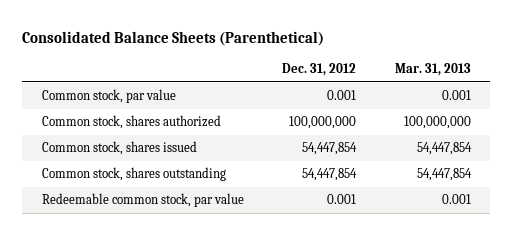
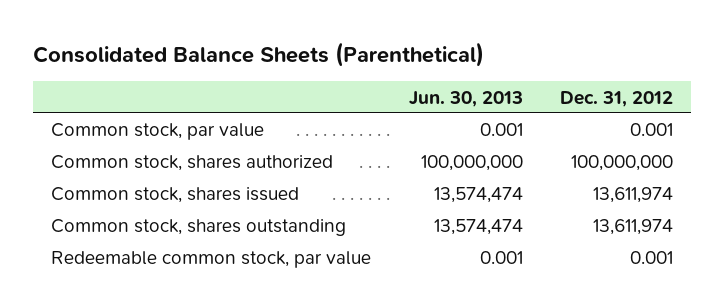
- | Dec. 31, 2012 | Mar. 31, 2013
+ | Jun. 30, 2013 | Dec. 31, 2012
- Common stock, shares issued | 54,447,854 | 54,447,854
- Common stock, shares outstanding | 54,447,854 | 54,447,854
+ Common stock, shares issued | 13,574,474 | 13,611,974
+ Common stock, shares outstanding | 13,574,474 | 13,611,974

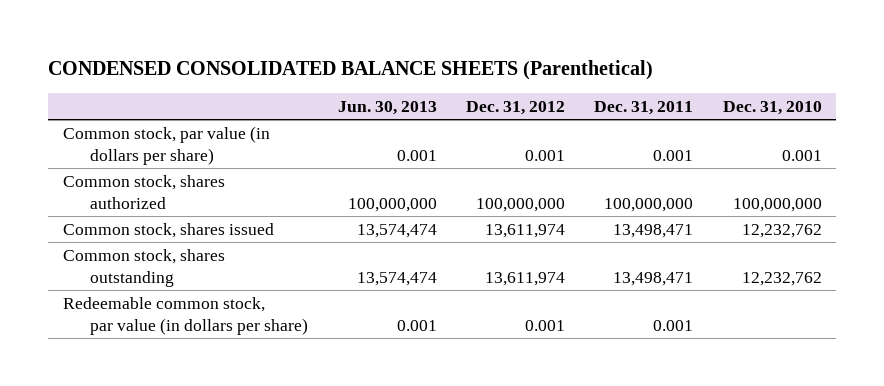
- Consolidated Balance Sheets (Parenthetical)
+ CONDENSED CONSOLIDATED BALANCE SHEETS (Parenthetical)
- | Jun. 30, 2013 | Dec. 31, 2012
+ | Jun. 30, 2013 | Dec. 31, 2012 | Dec. 31, 2011 | Dec. 31, 2010
- Common stock, par value | 0.001 | 0.001
+ Common stock, par value (in dollars per share) | 0.001 | 0.001 | 0.001 | 0.001
- Redeemable common stock, par value | 0.001 | 0.001
+ Redeemable common stock, par value (in dollars per share) | 0.001 | 0.001 | 0.001 |

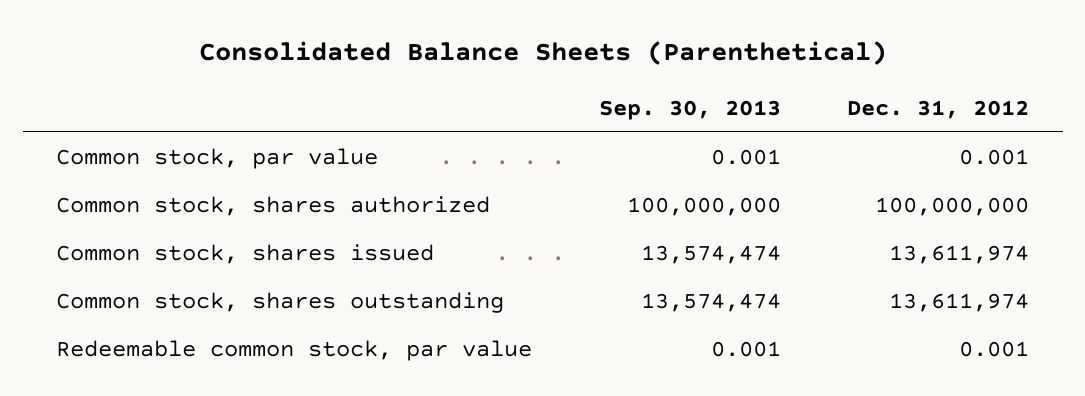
- CONDENSED CONSOLIDATED BALANCE SHEETS (Parenthetical)
+ Consolidated Balance Sheets (Parenthetical)
- | Jun. 30, 2013 | Dec. 31, 2012 | Dec. 31, 2011 | Dec. 31, 2010
+ | Sep. 30, 2013 | Dec. 31, 2012
- Common stock, par value (in dollars per share) | 0.001 | 0.001 | 0.001 | 0.001
+ Common stock, par value | 0.001 | 0.001
- Redeemable common stock, par value (in dollars per share) | 0.001 | 0.001 | 0.001 |
+ Redeemable common stock, par value | 0.001 | 0.001

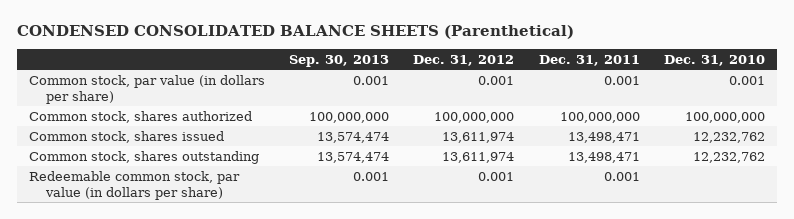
- Consolidated Balance Sheets (Parenthetical)
+ CONDENSED CONSOLIDATED BALANCE SHEETS (Parenthetical)
- | Sep. 30, 2013 | Dec. 31, 2012
+ | Sep. 30, 2013 | Dec. 31, 2012 | Dec. 31, 2011 | Dec. 31, 2010
- Common stock, par value | 0.001 | 0.001
+ Common stock, par value (in dollars per share) | 0.001 | 0.001 | 0.001 | 0.001
- Redeemable common stock, par value | 0.001 | 0.001
+ Redeemable common stock, par value (in dollars per share) | 0.001 | 0.001 | 0.001 |

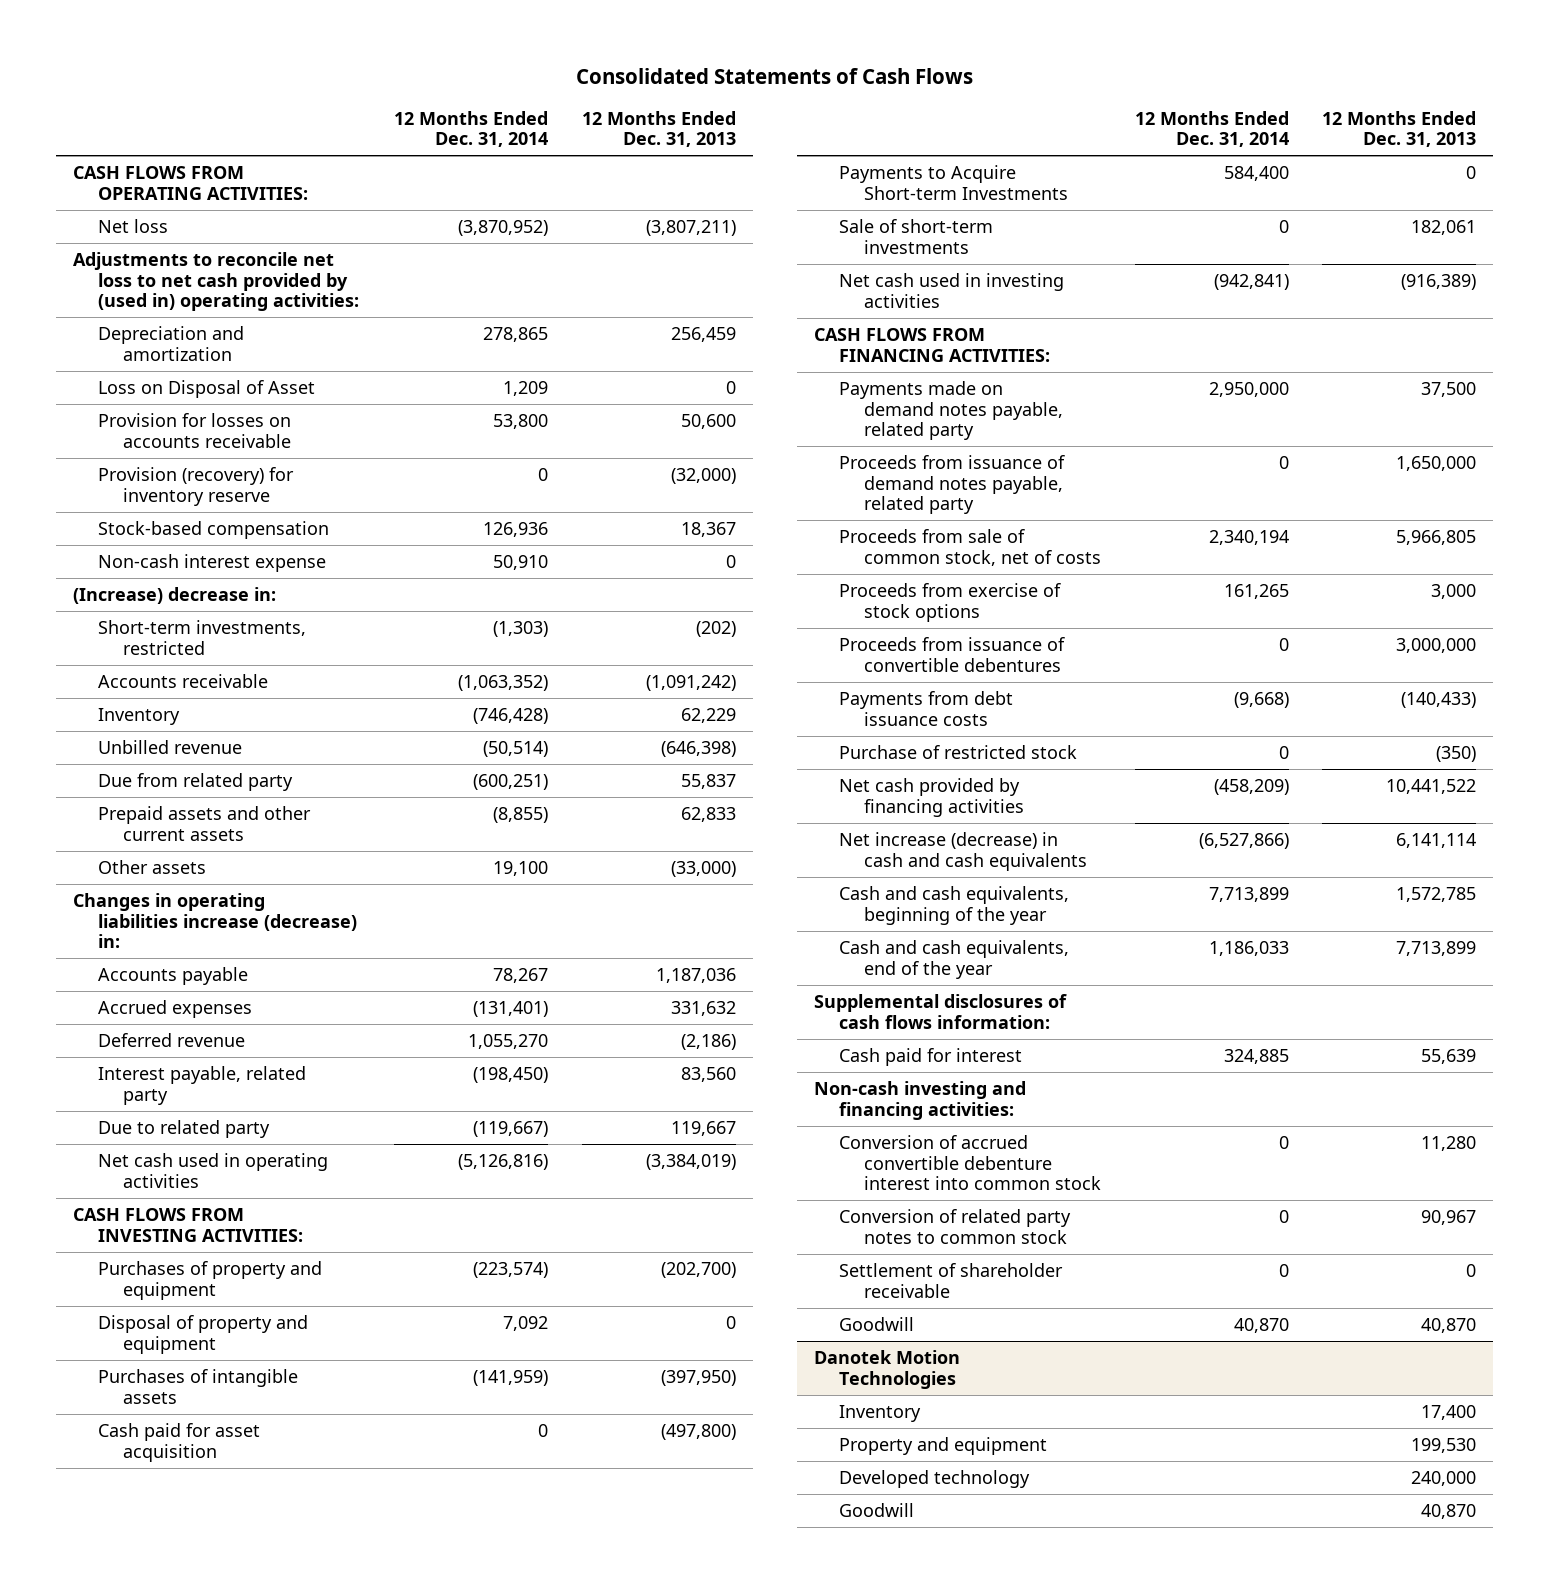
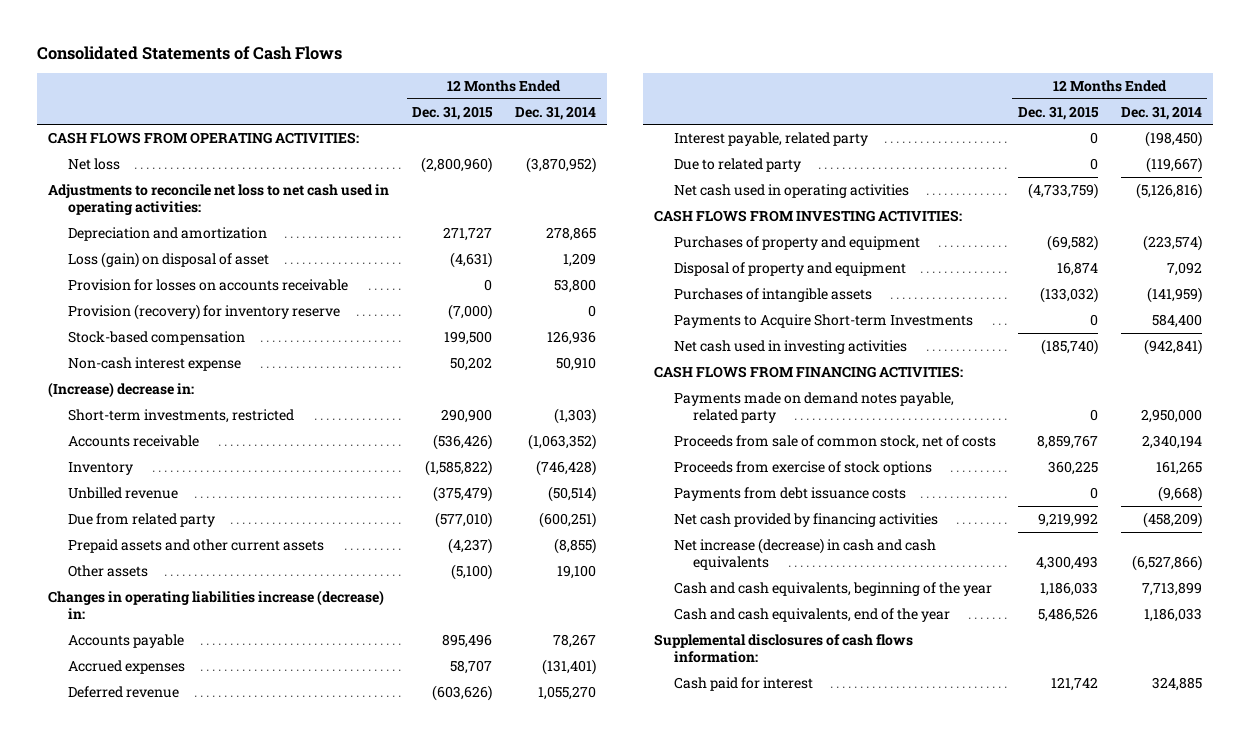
- | 12 Months Ended Dec. 31, 2014 | 12 Months Ended Dec. 31, 2013
+ | 12 Months Ended Dec. 31, 2015 | 12 Months Ended Dec. 31, 2014
- Adjustments to reconcile net loss to net cash provided by (used in) operating activities:
+ Adjustments to reconcile net loss to net cash used in operating activities:
- Loss on Disposal of Asset | 1,209 | 0
+ Loss (gain) on disposal of asset | (4,631) | 1,209
- Cash paid for asset acquisition | 0 | (497,800)
- Sale of short-term investments | 0 | 182,061
- Proceeds from issuance of demand notes payable, related party | 0 | 1,650,000
- Proceeds from issuance of convertible debentures | 0 | 3,000,000
- Purchase of restricted stock | 0 | (350)
- Non-cash investing and financing activities:
- Conversion of accrued convertible debenture interest into common stock | 0 | 11,280
- Conversion of related party notes to common stock | 0 | 90,967
- Settlement of shareholder receivable | 0 | 0
- Goodwill | 40,870 | 40,870
- Danotek Motion Technologies
- Inventory | | 17,400
- Property and equipment | | 199,530
- Developed technology | | 240,000
- Goodwill | | 40,870

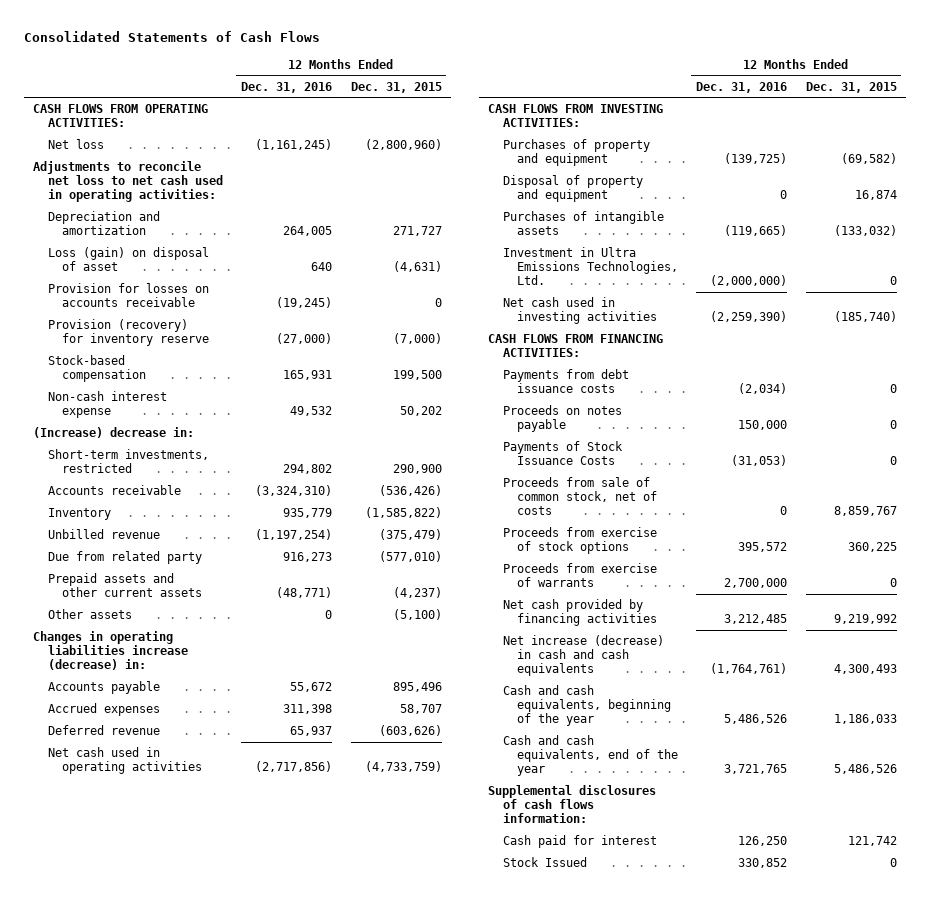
- | 12 Months Ended Dec. 31, 2015 | 12 Months Ended Dec. 31, 2014
+ | 12 Months Ended Dec. 31, 2016 | 12 Months Ended Dec. 31, 2015
- Interest payable, related party | 0 | (198,450)
- Due to related party | 0 | (119,667)
- Payments to Acquire Short-term Investments | 0 | 584,400
+ Investment in Ultra Emissions Technologies, Ltd. | (2,000,000) | 0
- Payments made on demand notes payable, related party | 0 | 2,950,000
moved up: Payments from debt issuance costs | (2,034) | 0
+ Proceeds on notes payable | 150,000 | 0
+ Payments of Stock Issuance Costs | (31,053) | 0
+ Proceeds from exercise of warrants | 2,700,000 | 0
+ Stock Issued | 330,852 | 0

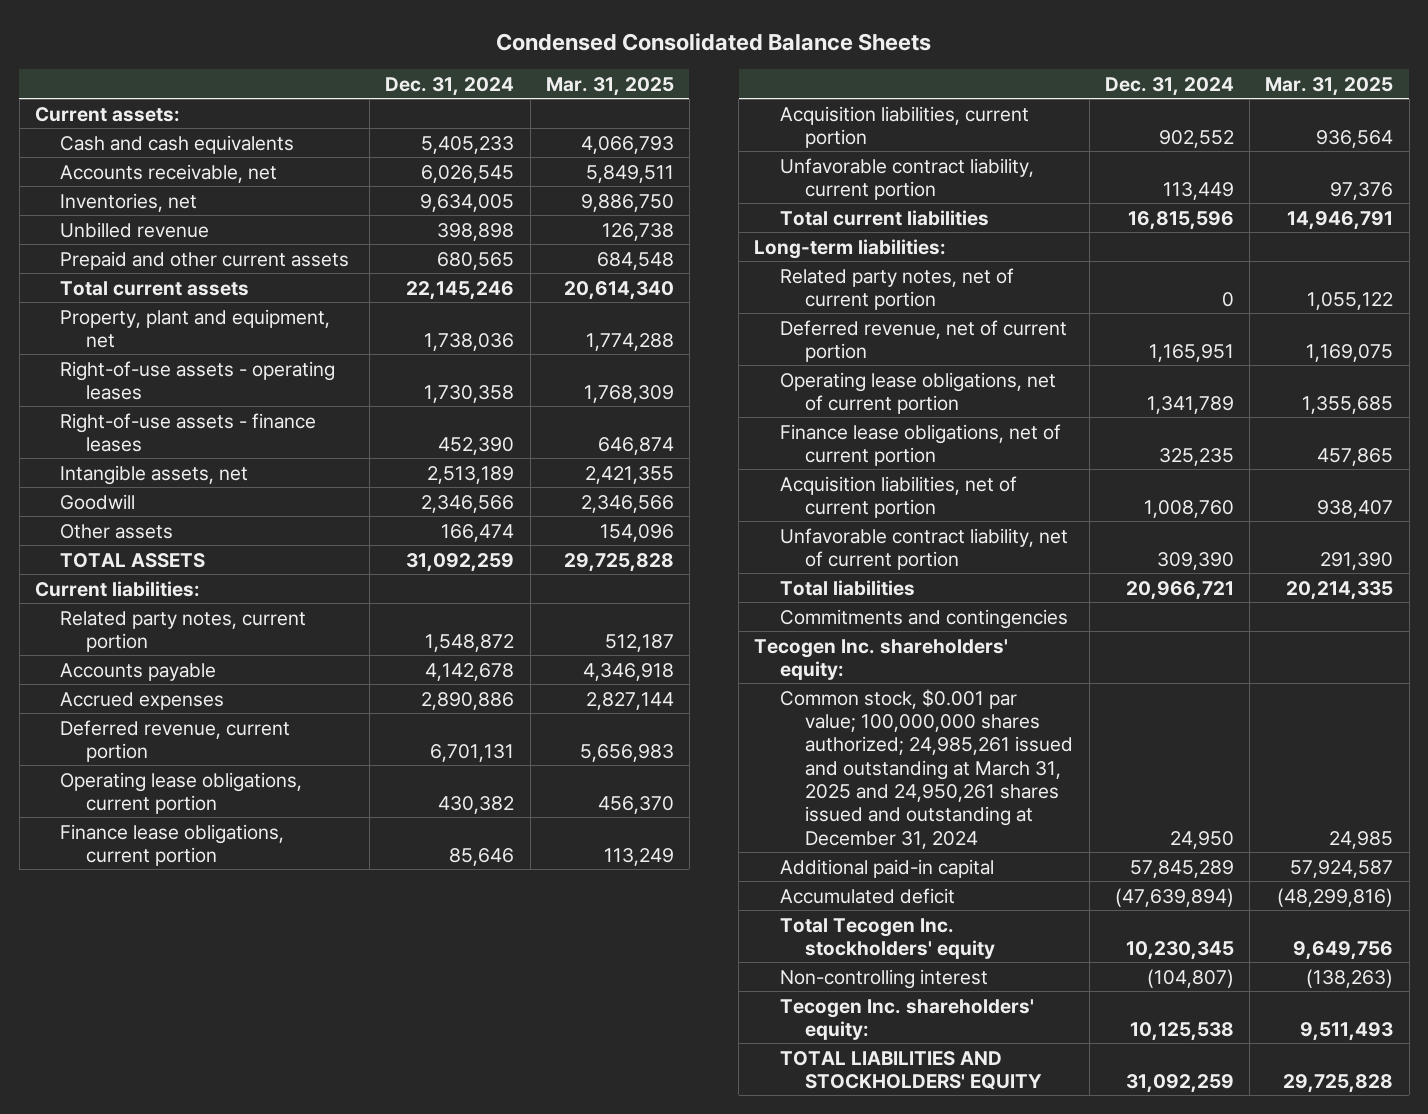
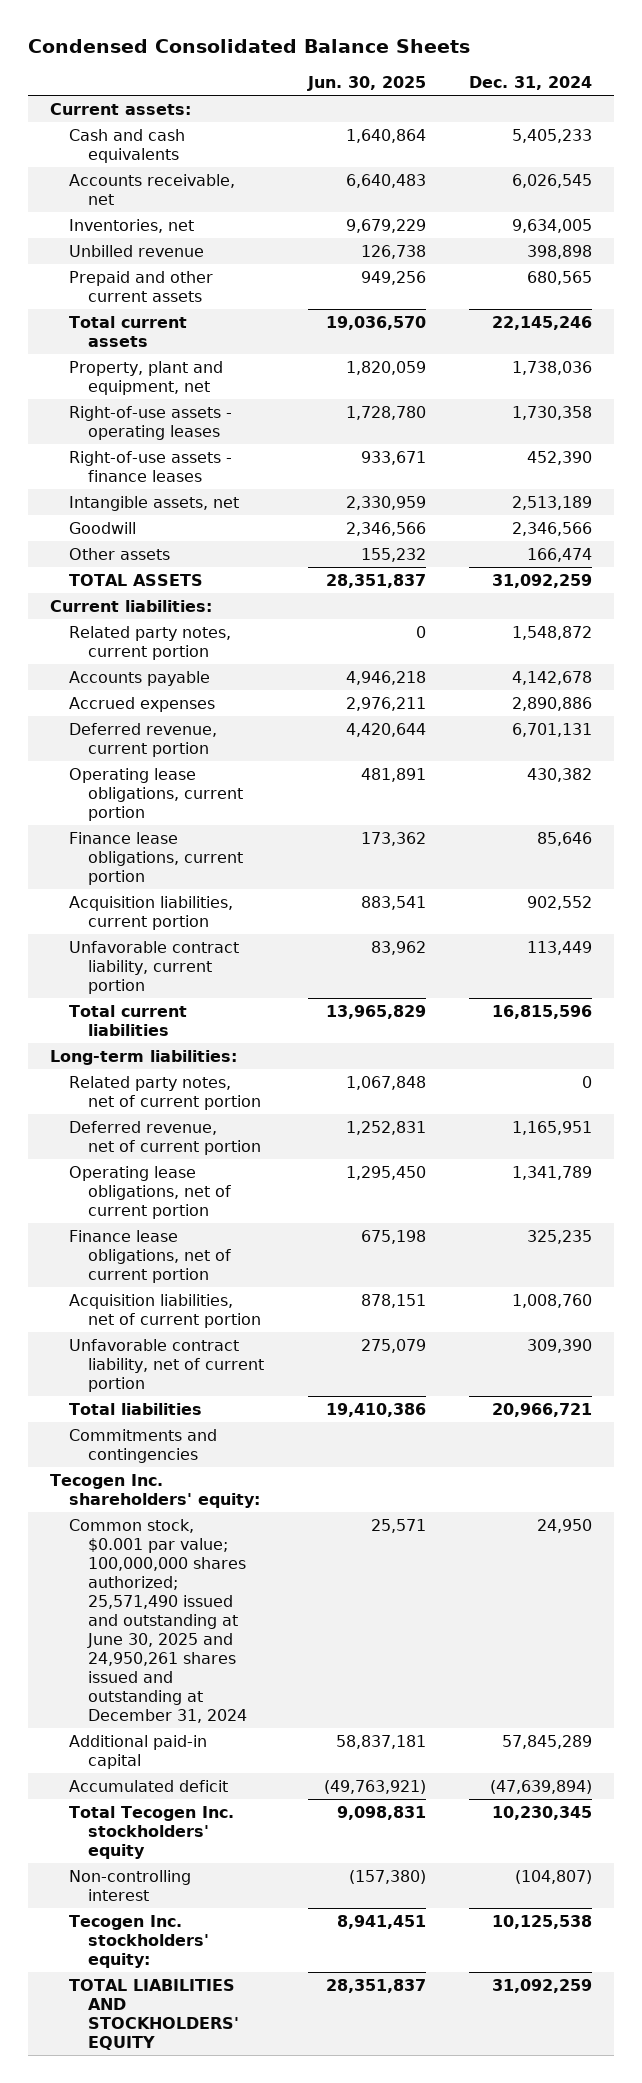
- | Dec. 31, 2024 | Mar. 31, 2025
+ | Jun. 30, 2025 | Dec. 31, 2024
- Common stock, $0.001 par value; 100,000,000 shares authorized; 24,985,261 issued and outstanding at March 31, 2025 and 24,950,261 shares issued and outstanding at December 31, 2024 | 24,950 | 24,985
+ Common stock, $0.001 par value; 100,000,000 shares authorized; 25,571,490 issued and outstanding at June 30, 2025 and 24,950,261 shares issued and outstanding at December 31, 2024 | 25,571 | 24,950
- Tecogen Inc. shareholders' equity: | 10,125,538 | 9,511,493
+ Tecogen Inc. stockholders' equity: | 8,941,451 | 10,125,538

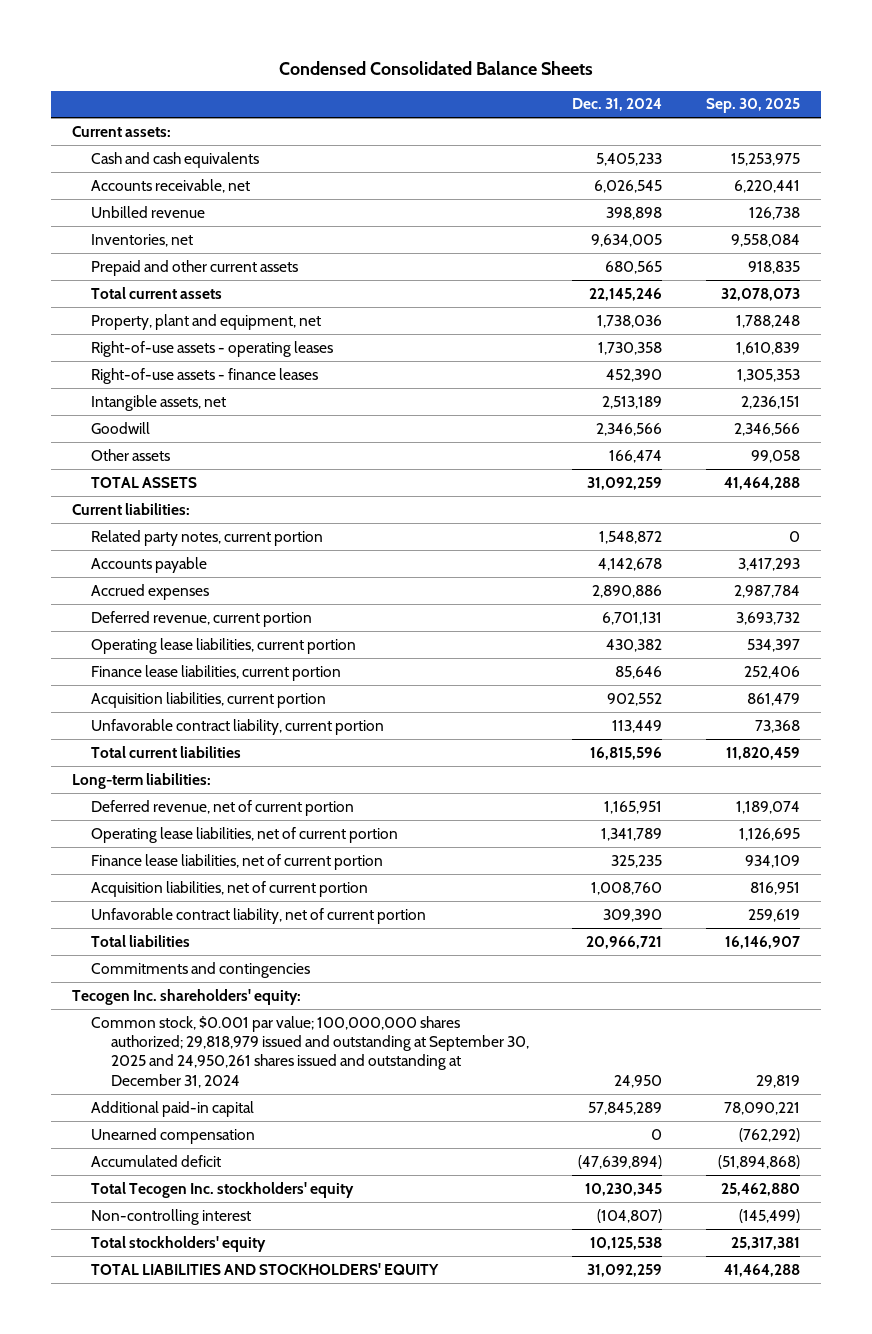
- | Jun. 30, 2025 | Dec. 31, 2024
+ | Dec. 31, 2024 | Sep. 30, 2025
moved down: Inventories, net | 9,634,005 | 9,558,084
- Operating lease obligations, current portion | 481,891 | 430,382
- Finance lease obligations, current portion | 173,362 | 85,646
+ Operating lease liabilities, current portion | 430,382 | 534,397
+ Finance lease liabilities, current portion | 85,646 | 252,406
- Related party notes, net of current portion | 1,067,848 | 0
- Operating lease obligations, net of current portion | 1,295,450 | 1,341,789
- Finance lease obligations, net of current portion | 675,198 | 325,235
+ Operating lease liabilities, net of current portion | 1,341,789 | 1,126,695
+ Finance lease liabilities, net of current portion | 325,235 | 934,109
- Common stock, $0.001 par value; 100,000,000 shares authorized; 25,571,490 issued and outstanding at June 30, 2025 and 24,950,261 shares issued and outstanding at December 31, 2024 | 25,571 | 24,950
+ Common stock, $0.001 par value; 100,000,000 shares authorized; 29,818,979 issued and outstanding at September 30, 2025 and 24,950,261 shares issued and outstanding at December 31, 2024 | 24,950 | 29,819
+ Unearned compensation | 0 | (762,292)
- Tecogen Inc. stockholders' equity: | 8,941,451 | 10,125,538
+ Total stockholders' equity | 10,125,538 | 25,317,381

